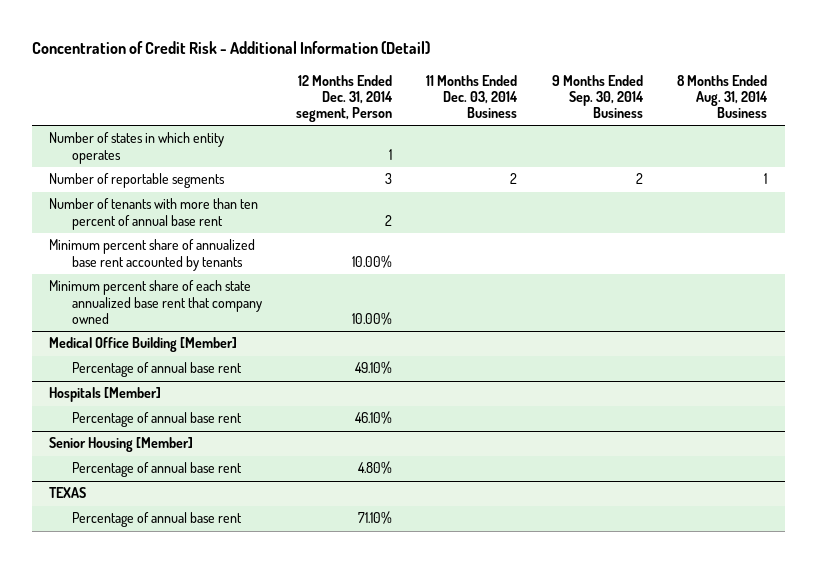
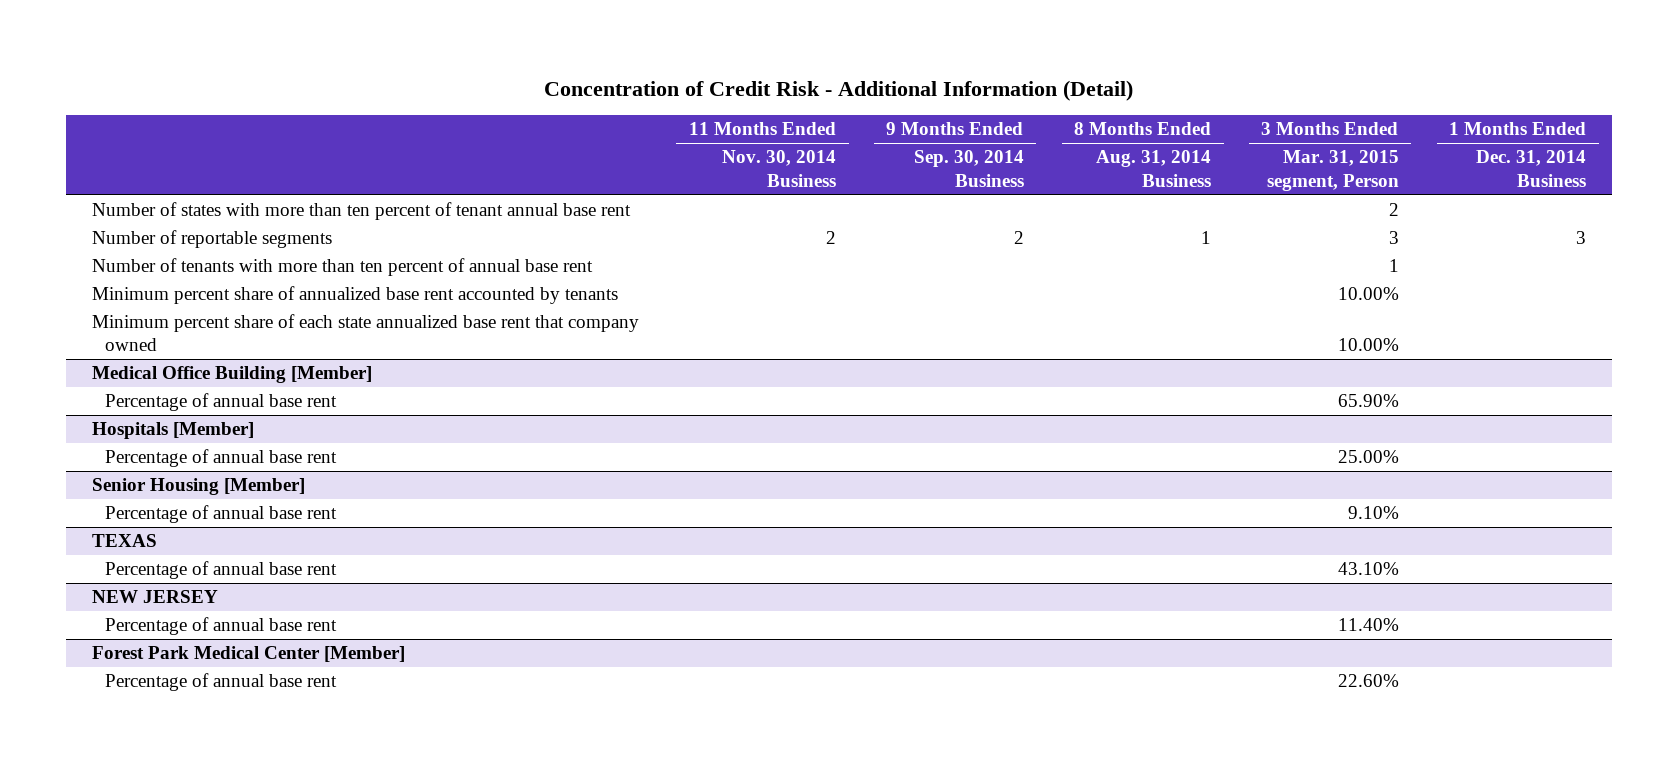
- | 12 Months Ended Dec. 31, 2014 segment, Person | 11 Months Ended Dec. 03, 2014 Business | 9 Months Ended Sep. 30, 2014 Business | 8 Months Ended Aug. 31, 2014 Business
+ | 11 Months Ended Nov. 30, 2014 Business | 9 Months Ended Sep. 30, 2014 Business | 8 Months Ended Aug. 31, 2014 Business | 3 Months Ended Mar. 31, 2015 segment, Person | 1 Months Ended Dec. 31, 2014 Business
- Number of states in which entity operates | 1 | | |
+ Number of states with more than ten percent of tenant annual base rent | | | | 2 |
+ NEW JERSEY
+ Percentage of annual base rent | | | | 11.40% |
+ Forest Park Medical Center [Member]
+ Percentage of annual base rent | | | | 22.60% |

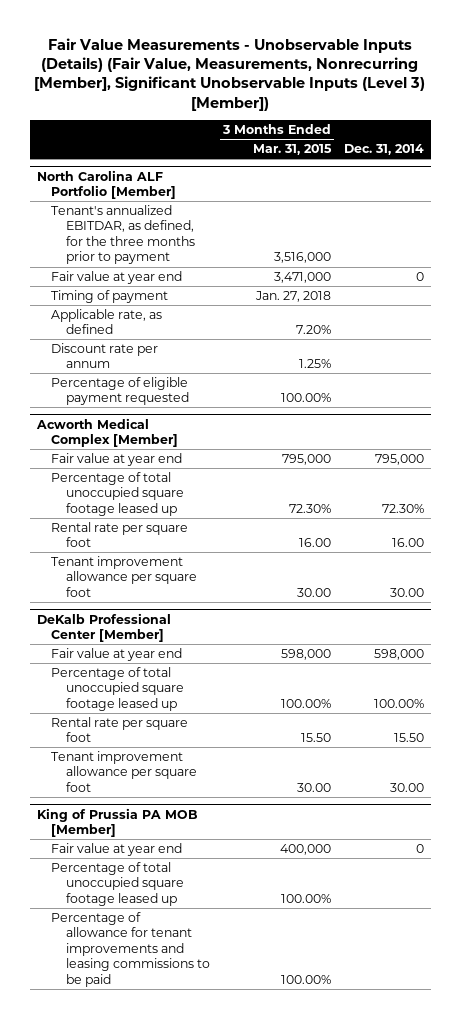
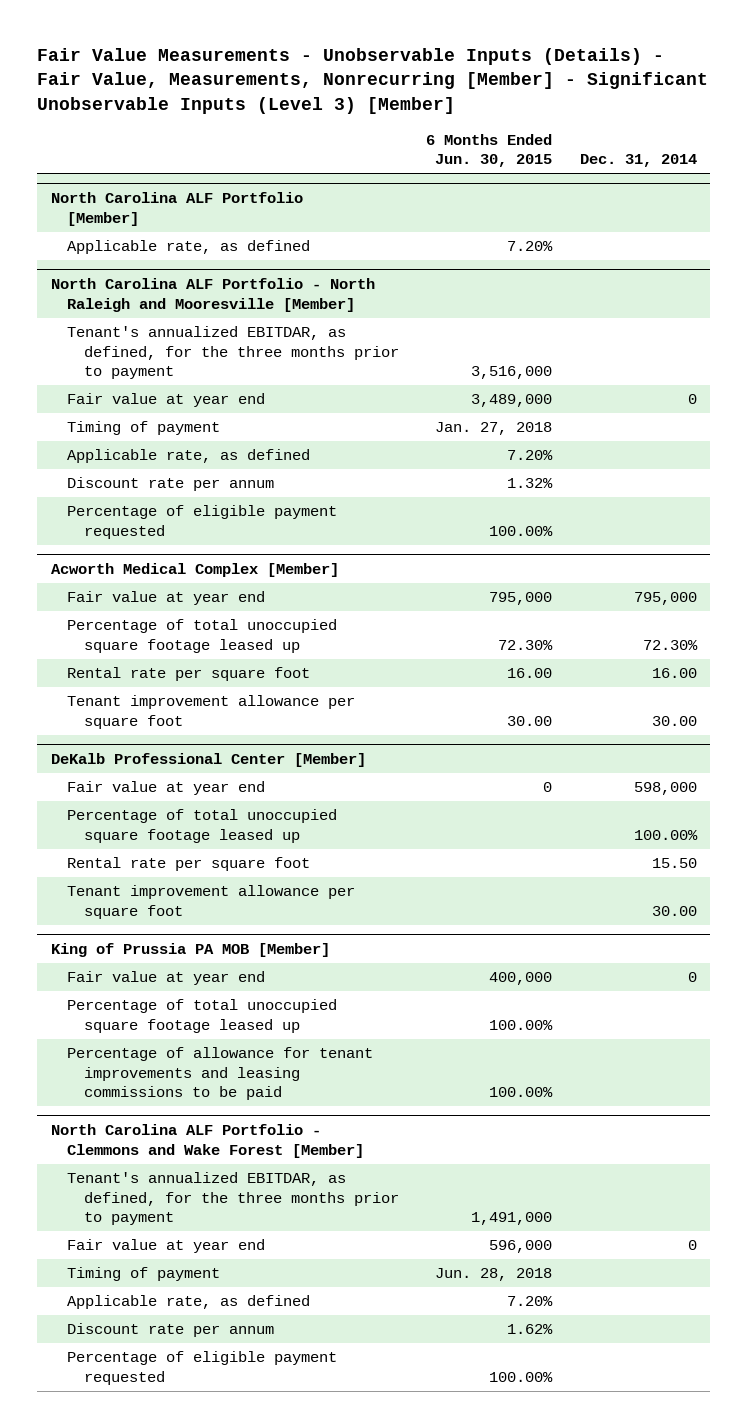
- Fair Value Measurements - Unobservable Inputs (Details) (Fair Value, Measurements, Nonrecurring [Member], Significant Unobservable Inputs (Level 3) [Member])
+ Fair Value Measurements - Unobservable Inputs (Details) - Fair Value, Measurements, Nonrecurring [Member] - Significant Unobservable Inputs (Level 3) [Member]
- | 3 Months Ended Mar. 31, 2015 | Dec. 31, 2014
+ | 6 Months Ended Jun. 30, 2015 | Dec. 31, 2014
@ North Carolina ALF Portfolio [Member]
- Tenant's annualized EBITDAR, as defined, for the three months prior to payment | 3,516,000 |
- Fair value at year end | 3,471,000 | 0
- Timing of payment | Jan. 27, 2018 |
- Discount rate per annum | 1.25% |
- Percentage of eligible payment requested | 100.00% |
+ North Carolina ALF Portfolio - North Raleigh and Mooresville [Member]
+ Tenant's annualized EBITDAR, as defined, for the three months prior to payment | 3,516,000 |
+ Fair value at year end | 3,489,000 | 0
+ Timing of payment | Jan. 27, 2018 |
+ Applicable rate, as defined | 7.20% |
+ Discount rate per annum | 1.32% |
+ Percentage of eligible payment requested | 100.00% |
+ North Carolina ALF Portfolio - Clemmons and Wake Forest [Member]
+ Tenant's annualized EBITDAR, as defined, for the three months prior to payment | 1,491,000 |
+ Fair value at year end | 596,000 | 0
+ Timing of payment | Jun. 28, 2018 |
+ Applicable rate, as defined | 7.20% |
+ Discount rate per annum | 1.62% |
+ Percentage of eligible payment requested | 100.00% |

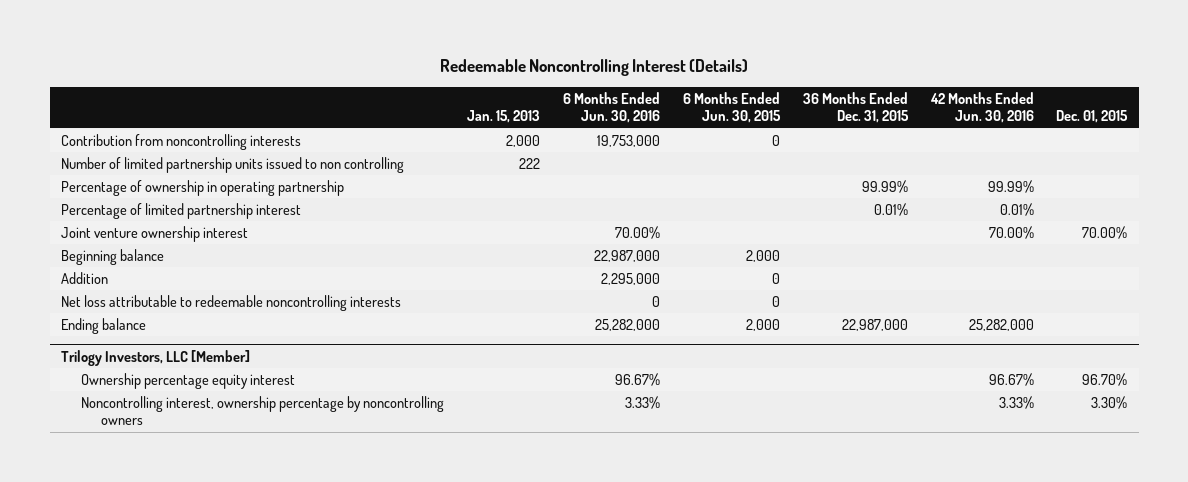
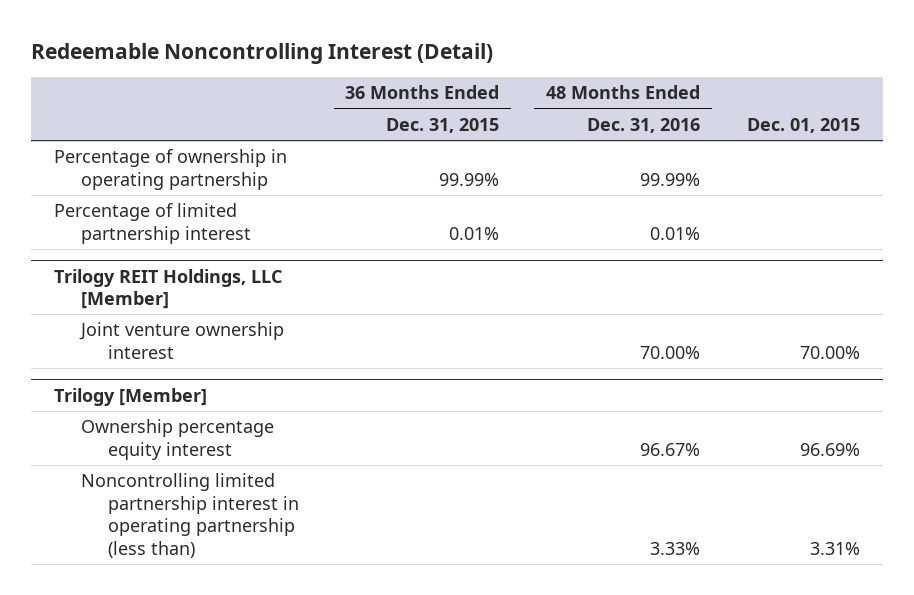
- Redeemable Noncontrolling Interest (Details)
+ Redeemable Noncontrolling Interest (Detail)
- | Jan. 15, 2013 | 6 Months Ended Jun. 30, 2016 | 6 Months Ended Jun. 30, 2015 | 36 Months Ended Dec. 31, 2015 | 42 Months Ended Jun. 30, 2016 | Dec. 01, 2015
+ | 36 Months Ended Dec. 31, 2015 | 48 Months Ended Dec. 31, 2016 | Dec. 01, 2015
- Contribution from noncontrolling interests | 2,000 | 19,753,000 | 0 | | |
- Number of limited partnership units issued to non controlling | 222 | | | | |
- Joint venture ownership interest | | 70.00% | | | 70.00% | 70.00%
- Beginning balance | | 22,987,000 | 2,000 | | |
- Addition | | 2,295,000 | 0 | | |
- Net loss attributable to redeemable noncontrolling interests | | 0 | 0 | | |
- Ending balance | | 25,282,000 | 2,000 | 22,987,000 | 25,282,000 |
- Trilogy Investors, LLC [Member]
- Ownership percentage equity interest | | 96.67% | | | 96.67% | 96.70%
- Noncontrolling interest, ownership percentage by noncontrolling owners | | 3.33% | | | 3.33% | 3.30%
+ Trilogy REIT Holdings, LLC [Member]
+ Joint venture ownership interest | | 70.00% | 70.00%
+ Trilogy [Member]
+ Ownership percentage equity interest | | 96.67% | 96.69%
+ Noncontrolling limited partnership interest in operating partnership (less than) | | 3.33% | 3.31%

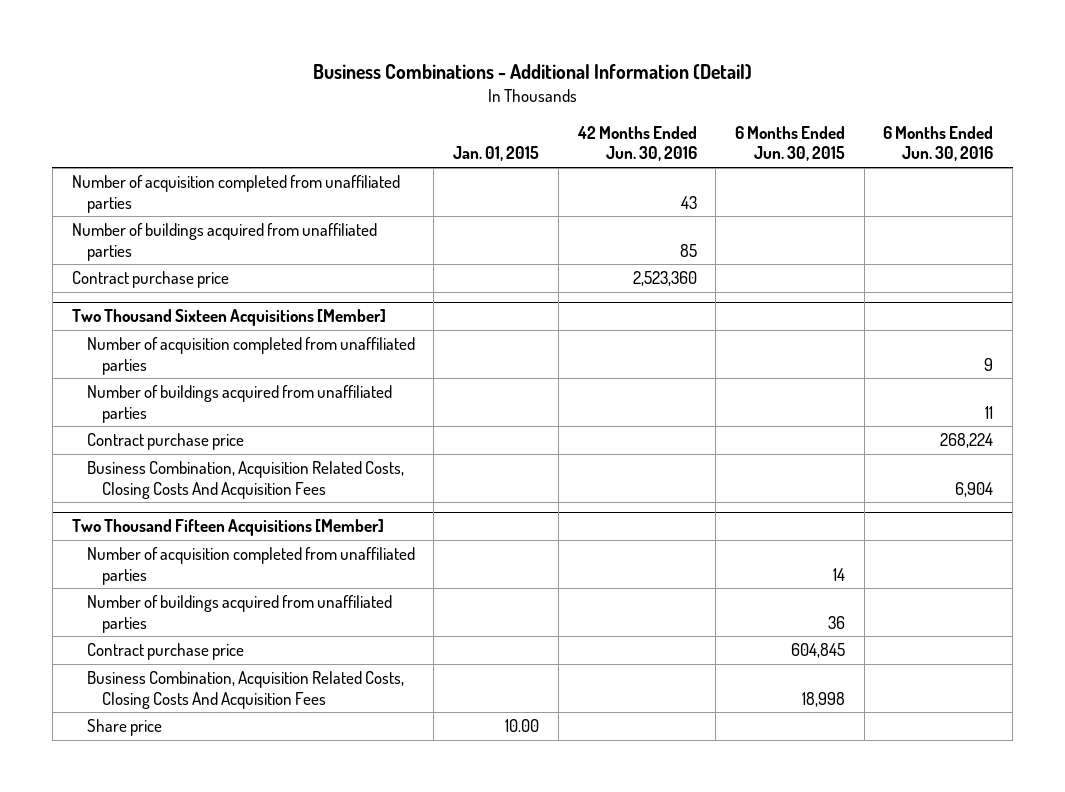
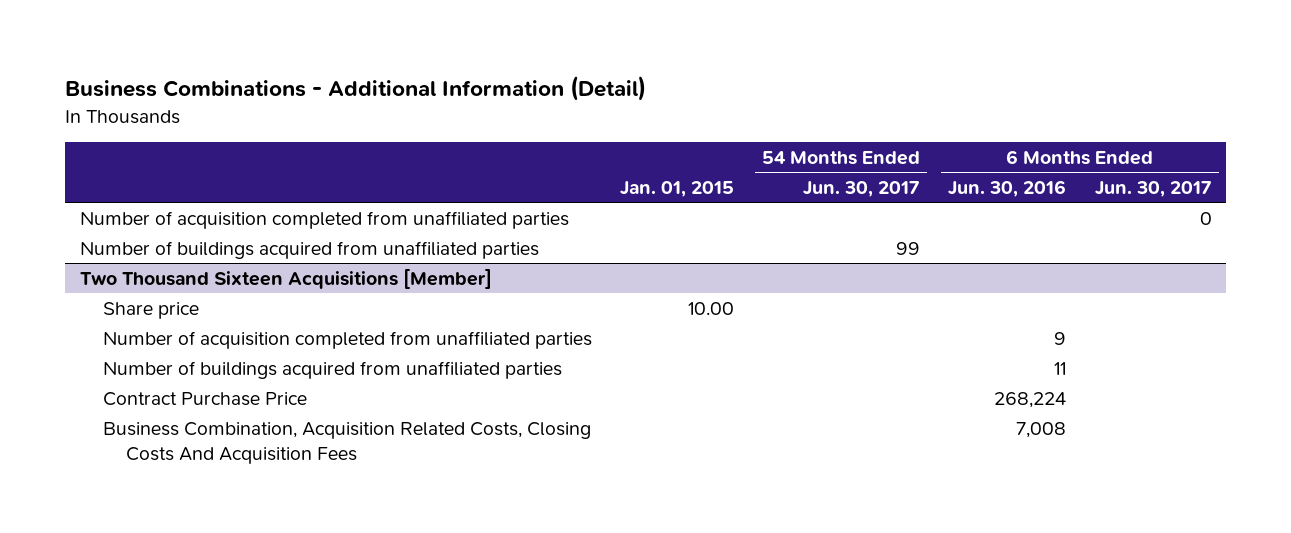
- | Jan. 01, 2015 | 42 Months Ended Jun. 30, 2016 | 6 Months Ended Jun. 30, 2015 | 6 Months Ended Jun. 30, 2016
+ | Jan. 01, 2015 | 54 Months Ended Jun. 30, 2017 | 6 Months Ended Jun. 30, 2016 | 6 Months Ended Jun. 30, 2017
- Contract purchase price | | 2,523,360 | |
@ Two Thousand Sixteen Acquisitions [Member]
+ Share price | 10.00 | | |
- Contract purchase price | | | | 268,224
- Business Combination, Acquisition Related Costs, Closing Costs And Acquisition Fees | | | | 6,904
- Two Thousand Fifteen Acquisitions [Member]
- Number of acquisition completed from unaffiliated parties | | | 14 |
- Number of buildings acquired from unaffiliated parties | | | 36 |
- Contract purchase price | | | 604,845 |
- Business Combination, Acquisition Related Costs, Closing Costs And Acquisition Fees | | | 18,998 |
- Share price | 10.00 | | |
@ Two Thousand Sixteen Acquisitions [Member]
+ Contract Purchase Price | | | 268,224 |
+ Business Combination, Acquisition Related Costs, Closing Costs And Acquisition Fees | | | 7,008 |

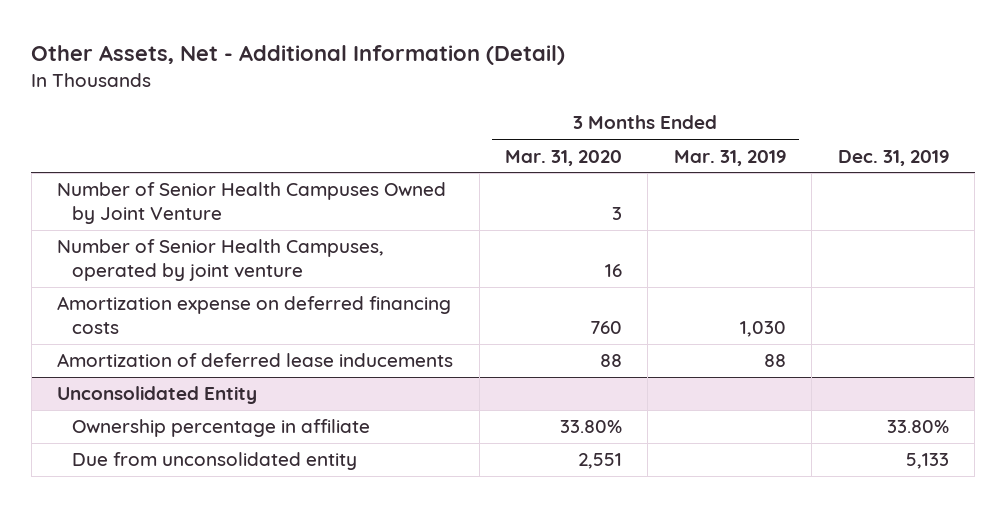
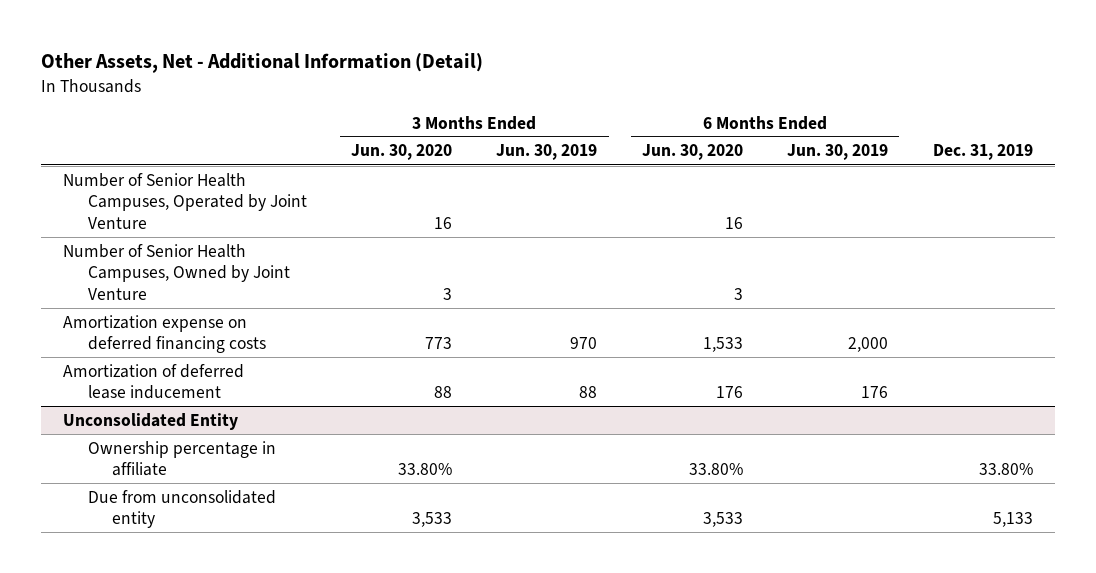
- | 3 Months Ended Mar. 31, 2020 | 3 Months Ended Mar. 31, 2019 | Dec. 31, 2019
+ | 3 Months Ended Jun. 30, 2020 | 3 Months Ended Jun. 30, 2019 | 6 Months Ended Jun. 30, 2020 | 6 Months Ended Jun. 30, 2019 | Dec. 31, 2019
- Number of Senior Health Campuses Owned by Joint Venture | 3 | |
- Number of Senior Health Campuses, operated by joint venture | 16 | |
+ Number of Senior Health Campuses, Operated by Joint Venture | 16 | | 16 | |
+ Number of Senior Health Campuses, Owned by Joint Venture | 3 | | 3 | |
- Amortization of deferred lease inducements | 88 | 88 |
+ Amortization of deferred lease inducement | 88 | 88 | 176 | 176 |

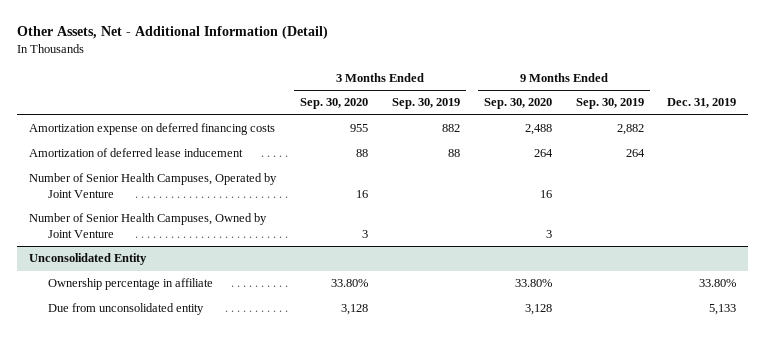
- | 3 Months Ended Jun. 30, 2020 | 3 Months Ended Jun. 30, 2019 | 6 Months Ended Jun. 30, 2020 | 6 Months Ended Jun. 30, 2019 | Dec. 31, 2019
+ | 3 Months Ended Sep. 30, 2020 | 3 Months Ended Sep. 30, 2019 | 9 Months Ended Sep. 30, 2020 | 9 Months Ended Sep. 30, 2019 | Dec. 31, 2019
moved down: Number of Senior Health Campuses, Operated by Joint Venture | 16 | | 16 | |
moved down: Number of Senior Health Campuses, Owned by Joint Venture | 3 | | 3 | |

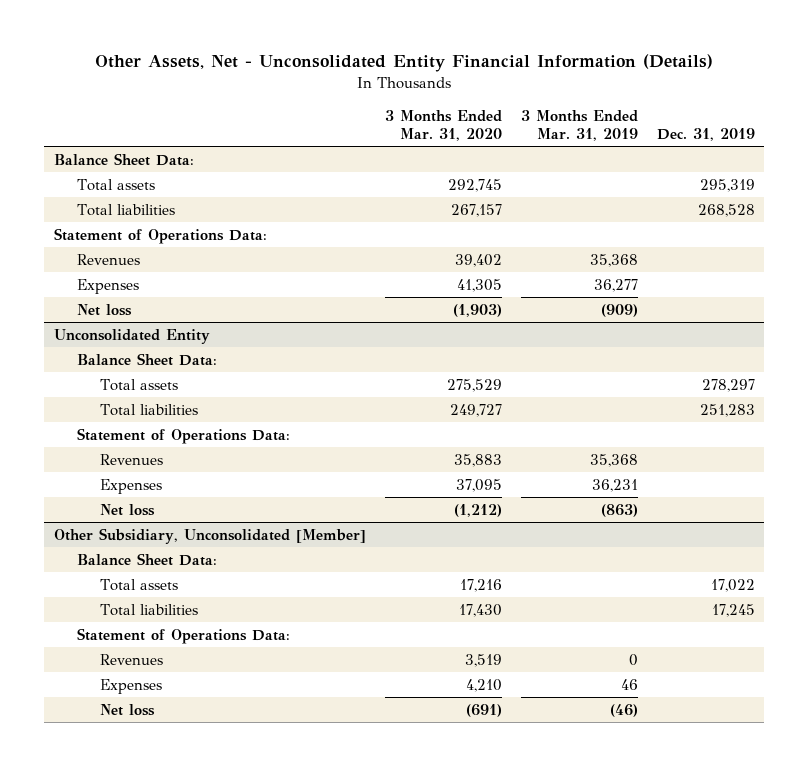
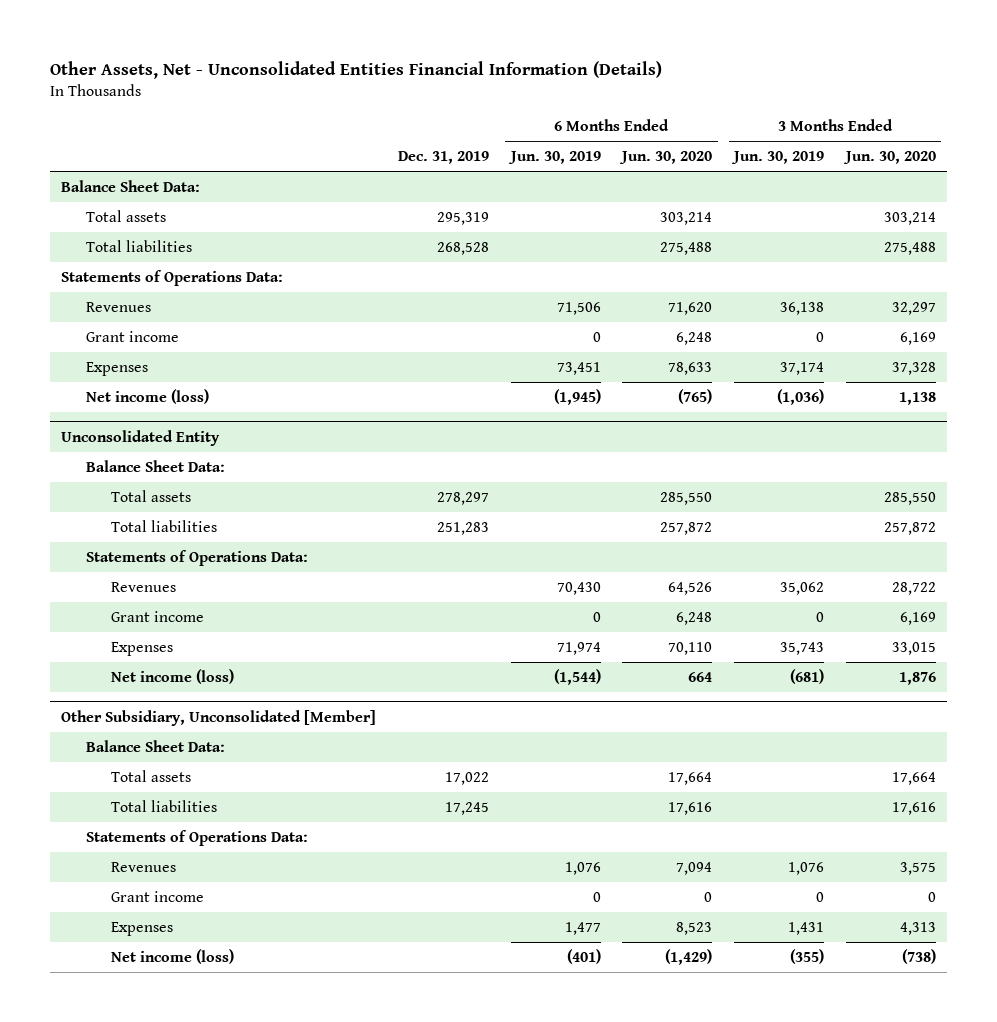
- Other Assets, Net - Unconsolidated Entity Financial Information (Details)
+ Other Assets, Net - Unconsolidated Entities Financial Information (Details)
- | 3 Months Ended Mar. 31, 2020 | 3 Months Ended Mar. 31, 2019 | Dec. 31, 2019
+ | Dec. 31, 2019 | 6 Months Ended Jun. 30, 2019 | 6 Months Ended Jun. 30, 2020 | 3 Months Ended Jun. 30, 2019 | 3 Months Ended Jun. 30, 2020
- Statement of Operations Data:
+ Statements of Operations Data:
+ Grant income | | 0 | 6,248 | 0 | 6,169
- Net loss | (1,903) | (909) |
+ Net income (loss) | | (1,945) | (765) | (1,036) | 1,138
@ Unconsolidated Entity
- Statement of Operations Data:
+ Statements of Operations Data:
+ Grant income | | 0 | 6,248 | 0 | 6,169
- Net loss | (1,212) | (863) |
+ Net income (loss) | | (1,544) | 664 | (681) | 1,876
@ Other Subsidiary, Unconsolidated [Member]
- Statement of Operations Data:
+ Statements of Operations Data:
+ Grant income | | 0 | 0 | 0 | 0
- Net loss | (691) | (46) |
+ Net income (loss) | | (401) | (1,429) | (355) | (738)

